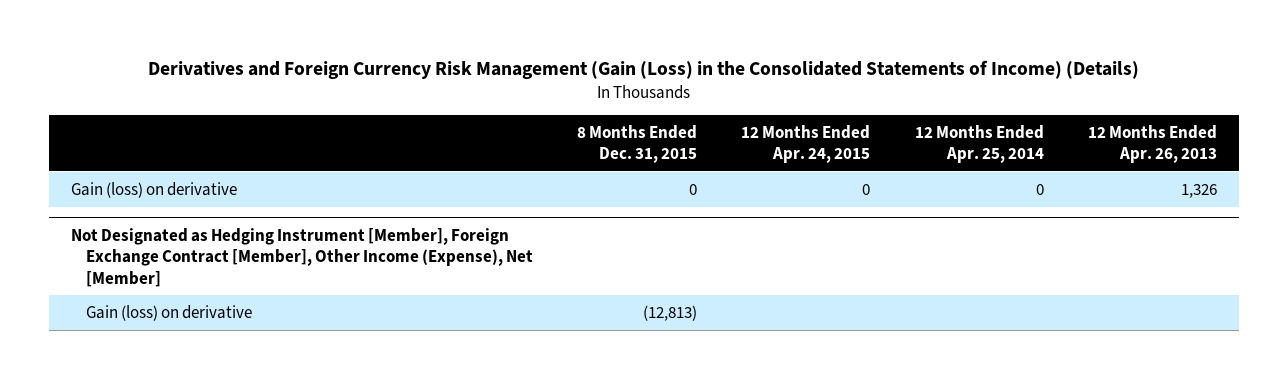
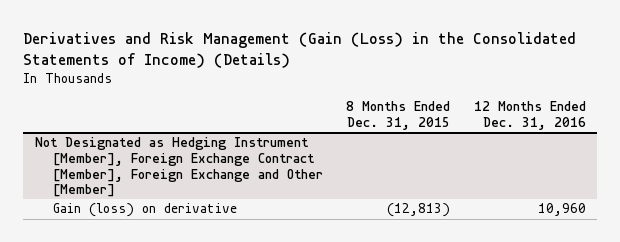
- Derivatives and Foreign Currency Risk Management (Gain (Loss) in the Consolidated Statements of Income) (Details)
+ Derivatives and Risk Management (Gain (Loss) in the Consolidated Statements of Income) (Details)
- | 8 Months Ended Dec. 31, 2015 | 12 Months Ended Apr. 24, 2015 | 12 Months Ended Apr. 25, 2014 | 12 Months Ended Apr. 26, 2013
+ | 8 Months Ended Dec. 31, 2015 | 12 Months Ended Dec. 31, 2016
- Gain (loss) on derivative | 0 | 0 | 0 | 1,326
- Not Designated as Hedging Instrument [Member], Foreign Exchange Contract [Member], Other Income (Expense), Net [Member]
+ Not Designated as Hedging Instrument [Member], Foreign Exchange Contract [Member], Foreign Exchange and Other [Member]

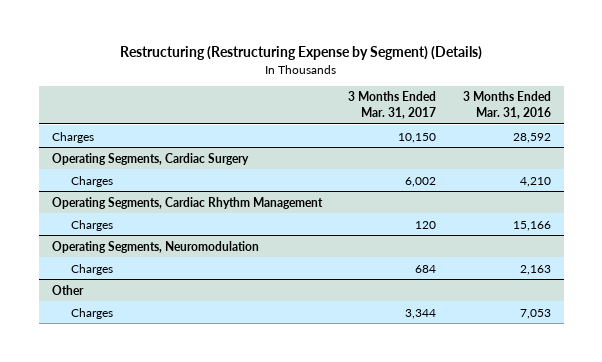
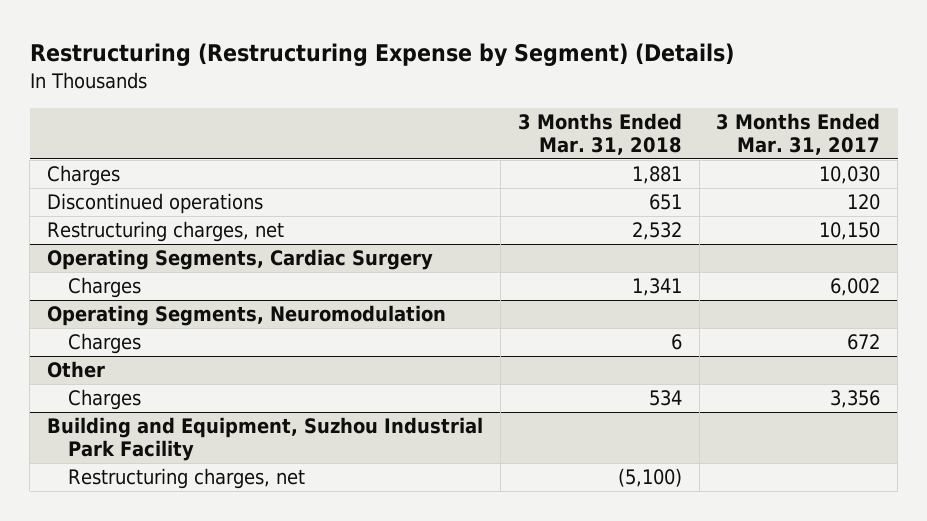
- | 3 Months Ended Mar. 31, 2017 | 3 Months Ended Mar. 31, 2016
+ | 3 Months Ended Mar. 31, 2018 | 3 Months Ended Mar. 31, 2017
- Charges | 10,150 | 28,592
+ Charges | 1,881 | 10,030
+ Discontinued operations | 651 | 120
+ Restructuring charges, net | 2,532 | 10,150
- Operating Segments, Cardiac Rhythm Management
- Charges | 120 | 15,166
@ Operating Segments, Neuromodulation
- Charges | 684 | 2,163
+ Charges | 6 | 672
@ Other
- Charges | 3,344 | 7,053
+ Charges | 534 | 3,356
+ Building and Equipment, Suzhou Industrial Park Facility
+ Restructuring charges, net | (5,100) |

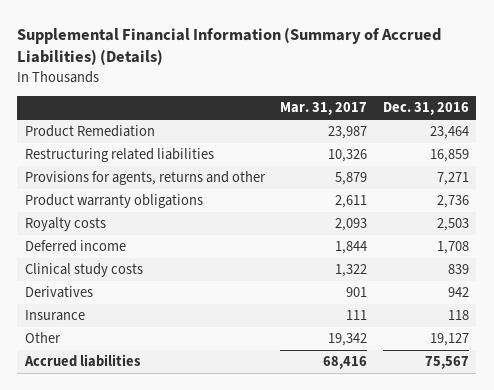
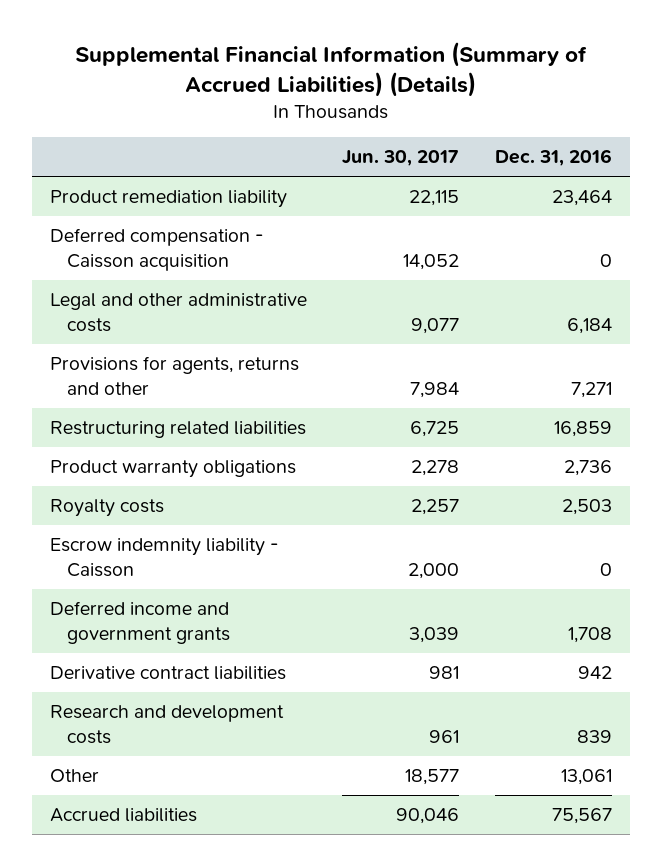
- | Mar. 31, 2017 | Dec. 31, 2016
+ | Jun. 30, 2017 | Dec. 31, 2016
- Product Remediation | 23,987 | 23,464
+ Product remediation liability | 22,115 | 23,464
+ Deferred compensation - Caisson acquisition | 14,052 | 0
+ Legal and other administrative costs | 9,077 | 6,184
moved down: Restructuring related liabilities | 6,725 | 16,859
- Deferred income | 1,844 | 1,708
- Clinical study costs | 1,322 | 839
- Derivatives | 901 | 942
- Insurance | 111 | 118
- Other | 19,342 | 19,127
+ Escrow indemnity liability - Caisson | 2,000 | 0
+ Deferred income and government grants | 3,039 | 1,708
+ Derivative contract liabilities | 981 | 942
+ Research and development costs | 961 | 839
+ Other | 18,577 | 13,061

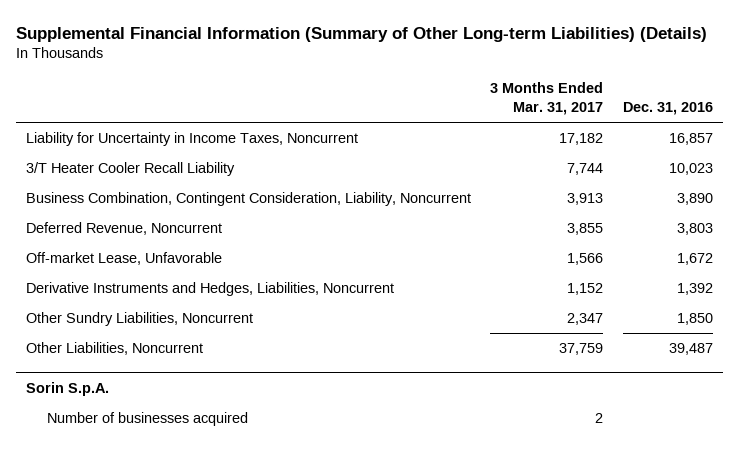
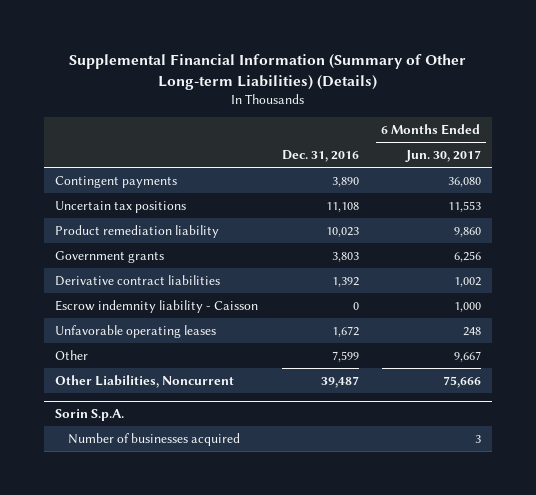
- | 3 Months Ended Mar. 31, 2017 | Dec. 31, 2016
+ | Dec. 31, 2016 | 6 Months Ended Jun. 30, 2017
- Liability for Uncertainty in Income Taxes, Noncurrent | 17,182 | 16,857
- 3/T Heater Cooler Recall Liability | 7,744 | 10,023
- Business Combination, Contingent Consideration, Liability, Noncurrent | 3,913 | 3,890
- Deferred Revenue, Noncurrent | 3,855 | 3,803
- Off-market Lease, Unfavorable | 1,566 | 1,672
- Derivative Instruments and Hedges, Liabilities, Noncurrent | 1,152 | 1,392
- Other Sundry Liabilities, Noncurrent | 2,347 | 1,850
+ Contingent payments | 3,890 | 36,080
+ Uncertain tax positions | 11,108 | 11,553
+ Product remediation liability | 10,023 | 9,860
+ Government grants | 3,803 | 6,256
+ Derivative contract liabilities | 1,392 | 1,002
+ Escrow indemnity liability - Caisson | 0 | 1,000
+ Unfavorable operating leases | 1,672 | 248
+ Other | 7,599 | 9,667

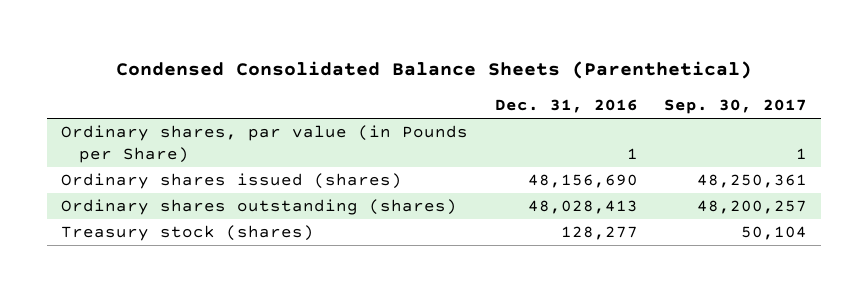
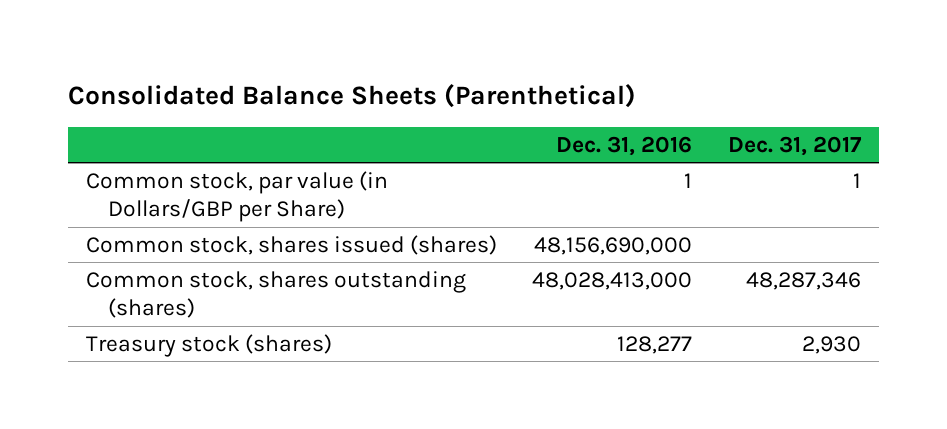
- Condensed Consolidated Balance Sheets (Parenthetical)
+ Consolidated Balance Sheets (Parenthetical)
- | Dec. 31, 2016 | Sep. 30, 2017
+ | Dec. 31, 2016 | Dec. 31, 2017
- Ordinary shares, par value (in Pounds per Share) | 1 | 1
- Ordinary shares issued (shares) | 48,156,690 | 48,250,361
- Ordinary shares outstanding (shares) | 48,028,413 | 48,200,257
+ Common stock, par value (in Dollars/GBP per Share) | 1 | 1
+ Common stock, shares issued (shares) | 48,156,690,000 |
+ Common stock, shares outstanding (shares) | 48,028,413,000 | 48,287,346

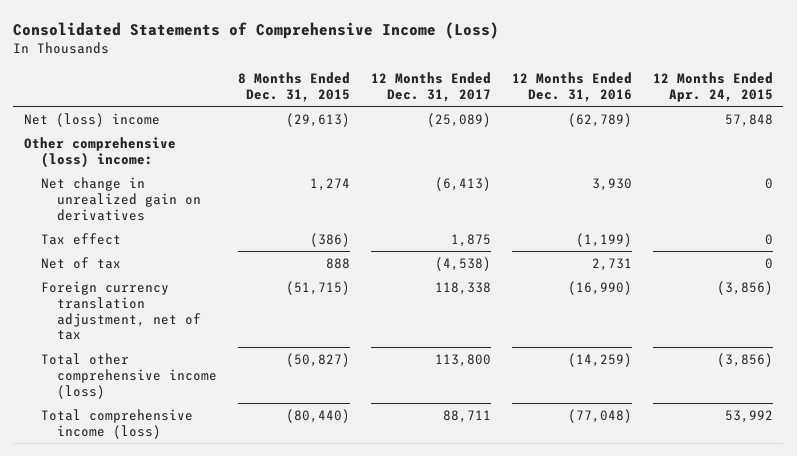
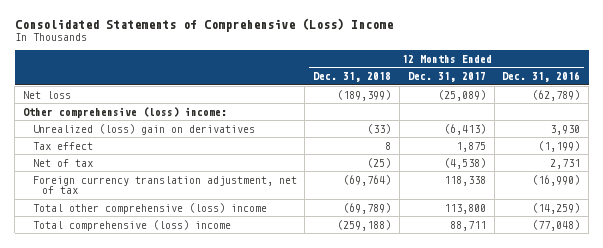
- Consolidated Statements of Comprehensive Income (Loss)
+ Consolidated Statements of Comprehensive (Loss) Income
- | 8 Months Ended Dec. 31, 2015 | 12 Months Ended Dec. 31, 2017 | 12 Months Ended Dec. 31, 2016 | 12 Months Ended Apr. 24, 2015
+ | 12 Months Ended Dec. 31, 2018 | 12 Months Ended Dec. 31, 2017 | 12 Months Ended Dec. 31, 2016
- Net (loss) income | (29,613) | (25,089) | (62,789) | 57,848
+ Net loss | (189,399) | (25,089) | (62,789)
- Net change in unrealized gain on derivatives | 1,274 | (6,413) | 3,930 | 0
+ Unrealized (loss) gain on derivatives | (33) | (6,413) | 3,930
- Total other comprehensive income (loss) | (50,827) | 113,800 | (14,259) | (3,856)
- Total comprehensive income (loss) | (80,440) | 88,711 | (77,048) | 53,992
+ Total other comprehensive (loss) income | (69,789) | 113,800 | (14,259)
+ Total comprehensive (loss) income | (259,188) | 88,711 | (77,048)

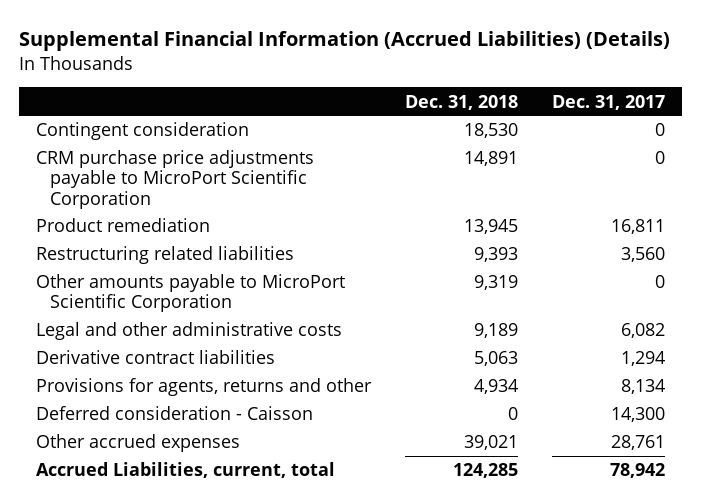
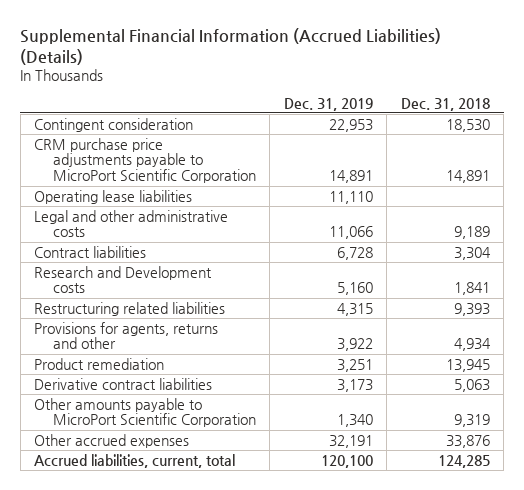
- | Dec. 31, 2018 | Dec. 31, 2017
+ | Dec. 31, 2019 | Dec. 31, 2018
+ Operating lease liabilities | 11,110 |
+ Contract liabilities | 6,728 | 3,304
+ Research and Development costs | 5,160 | 1,841
moved down: Restructuring related liabilities | 4,315 | 9,393
- Deferred consideration - Caisson | 0 | 14,300
- Other accrued expenses | 39,021 | 28,761
- Accrued Liabilities, current, total | 124,285 | 78,942
moved down: Product remediation | 3,251 | 13,945
moved down: Derivative contract liabilities | 3,173 | 5,063
moved down: Other amounts payable to MicroPort Scientific Corporation | 1,340 | 9,319
+ Other accrued expenses | 32,191 | 33,876
+ Accrued liabilities, current, total | 120,100 | 124,285

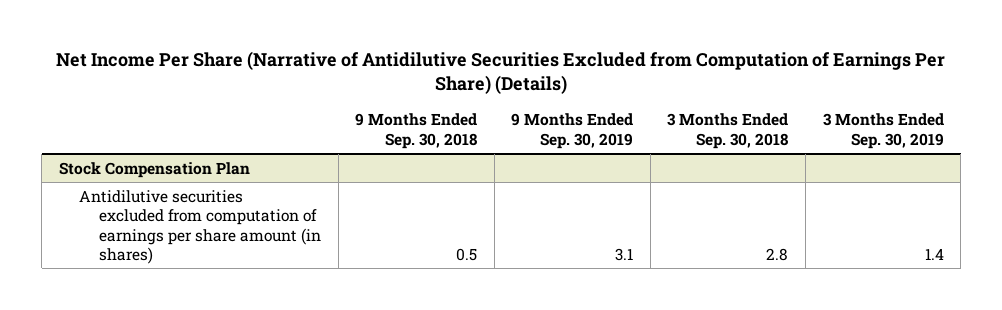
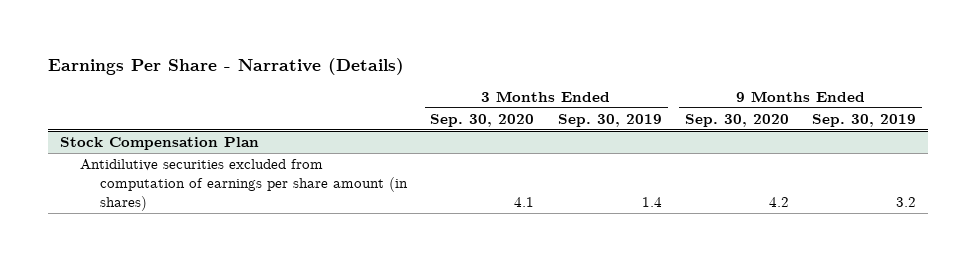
- Net Income Per Share (Narrative of Antidilutive Securities Excluded from Computation of Earnings Per Share) (Details)
+ Earnings Per Share - Narrative (Details)
- | 9 Months Ended Sep. 30, 2018 | 9 Months Ended Sep. 30, 2019 | 3 Months Ended Sep. 30, 2018 | 3 Months Ended Sep. 30, 2019
+ | 3 Months Ended Sep. 30, 2020 | 3 Months Ended Sep. 30, 2019 | 9 Months Ended Sep. 30, 2020 | 9 Months Ended Sep. 30, 2019
@ Stock Compensation Plan
- Antidilutive securities excluded from computation of earnings per share amount (in shares) | 0.5 | 3.1 | 2.8 | 1.4
+ Antidilutive securities excluded from computation of earnings per share amount (in shares) | 4.1 | 1.4 | 4.2 | 3.2

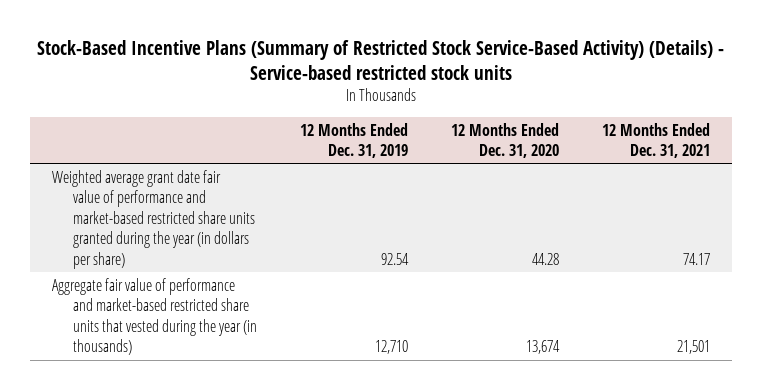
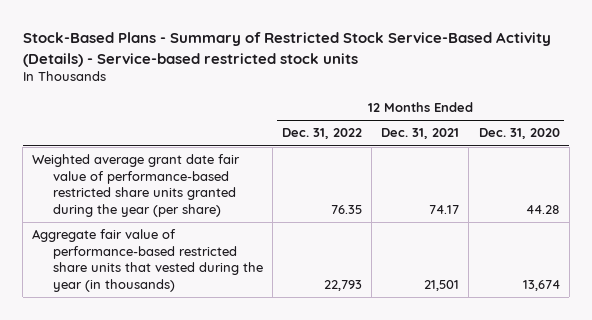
- Stock-Based Incentive Plans (Summary of Restricted Stock Service-Based Activity) (Details) - Service-based restricted stock units
+ Stock-Based Plans - Summary of Restricted Stock Service-Based Activity (Details) - Service-based restricted stock units
- | 12 Months Ended Dec. 31, 2019 | 12 Months Ended Dec. 31, 2020 | 12 Months Ended Dec. 31, 2021
+ | 12 Months Ended Dec. 31, 2022 | 12 Months Ended Dec. 31, 2021 | 12 Months Ended Dec. 31, 2020
- Weighted average grant date fair value of performance and market-based restricted share units granted during the year (in dollars per share) | 92.54 | 44.28 | 74.17
- Aggregate fair value of performance and market-based restricted share units that vested during the year (in thousands) | 12,710 | 13,674 | 21,501
+ Weighted average grant date fair value of performance-based restricted share units granted during the year (per share) | 76.35 | 74.17 | 44.28
+ Aggregate fair value of performance-based restricted share units that vested during the year (in thousands) | 22,793 | 21,501 | 13,674

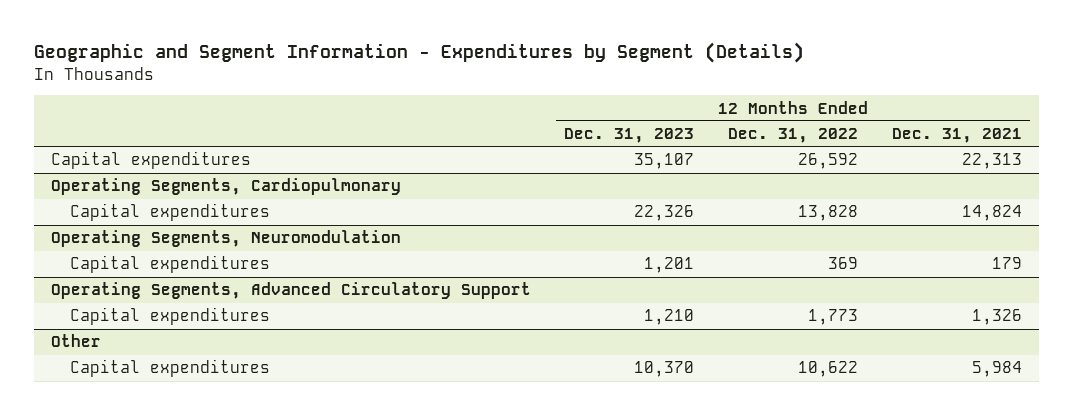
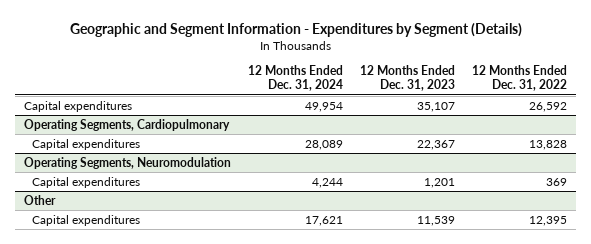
- | 12 Months Ended Dec. 31, 2023 | 12 Months Ended Dec. 31, 2022 | 12 Months Ended Dec. 31, 2021
+ | 12 Months Ended Dec. 31, 2024 | 12 Months Ended Dec. 31, 2023 | 12 Months Ended Dec. 31, 2022
@ Operating Segments, Cardiopulmonary
- Capital expenditures | 22,326 | 13,828 | 14,824
+ Capital expenditures | 28,089 | 22,367 | 13,828
- Operating Segments, Advanced Circulatory Support
- Capital expenditures | 1,210 | 1,773 | 1,326
@ Other
- Capital expenditures | 10,370 | 10,622 | 5,984
+ Capital expenditures | 17,621 | 11,539 | 12,395

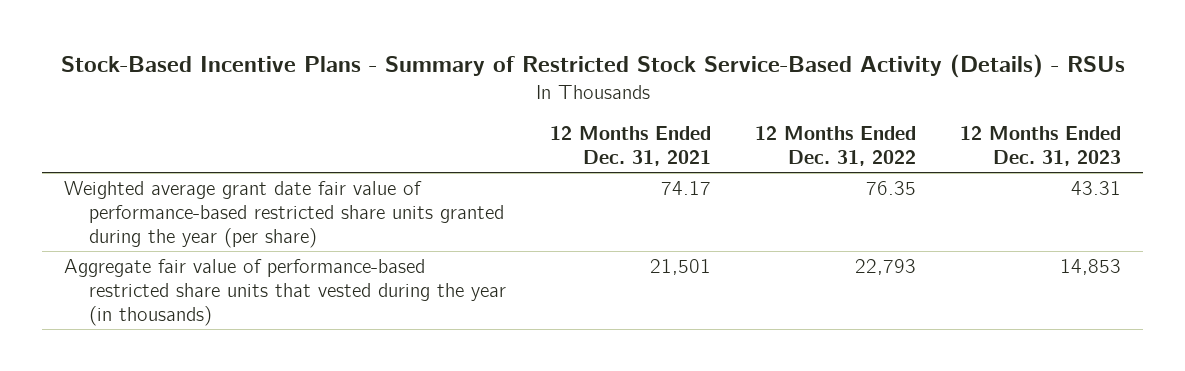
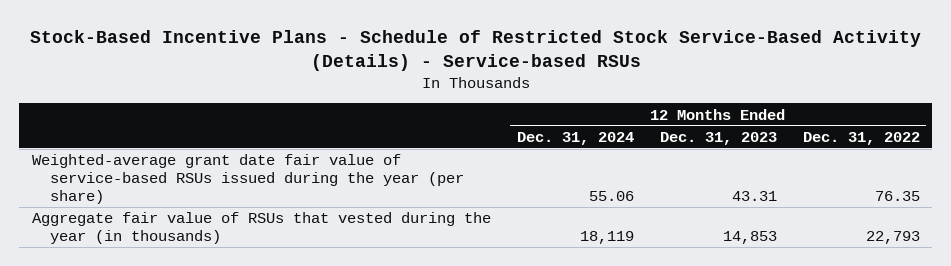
- Stock-Based Incentive Plans - Summary of Restricted Stock Service-Based Activity (Details) - RSUs
+ Stock-Based Incentive Plans - Schedule of Restricted Stock Service-Based Activity (Details) - Service-based RSUs
- | 12 Months Ended Dec. 31, 2021 | 12 Months Ended Dec. 31, 2022 | 12 Months Ended Dec. 31, 2023
+ | 12 Months Ended Dec. 31, 2024 | 12 Months Ended Dec. 31, 2023 | 12 Months Ended Dec. 31, 2022
- Weighted average grant date fair value of performance-based restricted share units granted during the year (per share) | 74.17 | 76.35 | 43.31
- Aggregate fair value of performance-based restricted share units that vested during the year (in thousands) | 21,501 | 22,793 | 14,853
+ Weighted-average grant date fair value of service-based RSUs issued during the year (per share) | 55.06 | 43.31 | 76.35
+ Aggregate fair value of RSUs that vested during the year (in thousands) | 18,119 | 14,853 | 22,793

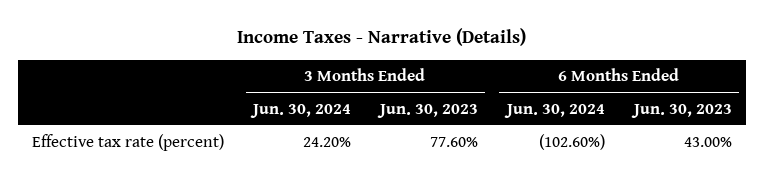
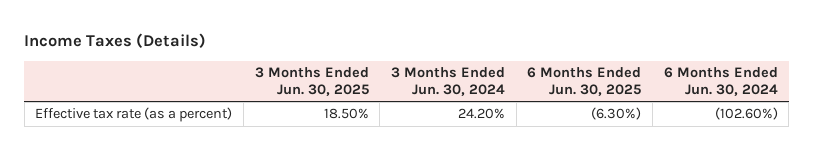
- Income Taxes - Narrative (Details)
+ Income Taxes (Details)
- | 3 Months Ended Jun. 30, 2024 | 3 Months Ended Jun. 30, 2023 | 6 Months Ended Jun. 30, 2024 | 6 Months Ended Jun. 30, 2023
+ | 3 Months Ended Jun. 30, 2025 | 3 Months Ended Jun. 30, 2024 | 6 Months Ended Jun. 30, 2025 | 6 Months Ended Jun. 30, 2024
- Effective tax rate (percent) | 24.20% | 77.60% | (102.60%) | 43.00%
+ Effective tax rate (as a percent) | 18.50% | 24.20% | (6.30%) | (102.60%)

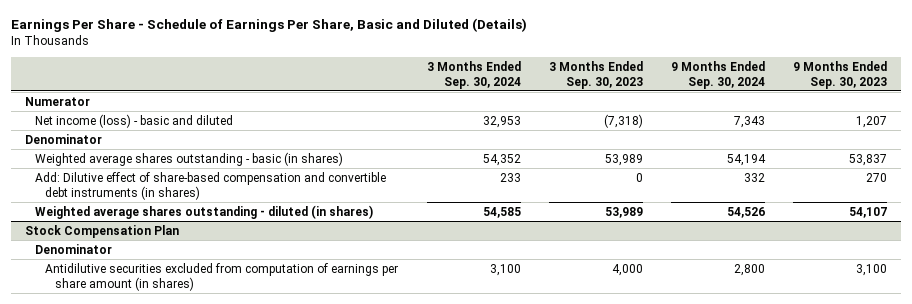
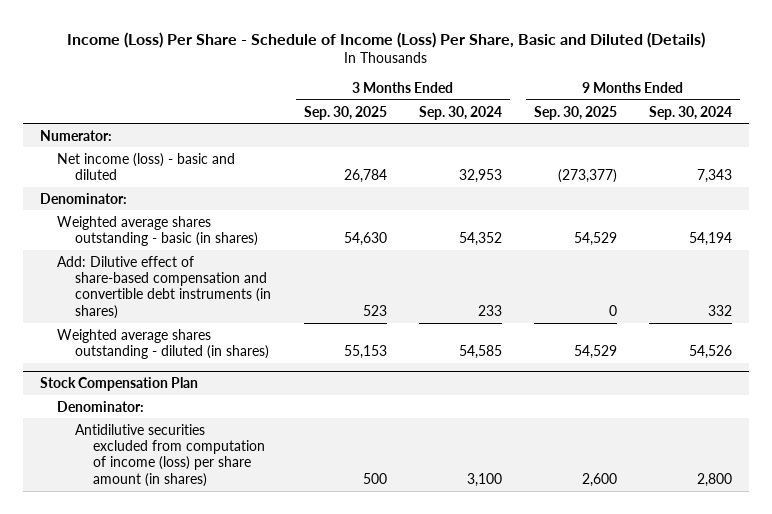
- Earnings Per Share - Schedule of Earnings Per Share, Basic and Diluted (Details)
+ Income (Loss) Per Share - Schedule of Income (Loss) Per Share, Basic and Diluted (Details)
- | 3 Months Ended Sep. 30, 2024 | 3 Months Ended Sep. 30, 2023 | 9 Months Ended Sep. 30, 2024 | 9 Months Ended Sep. 30, 2023
+ | 3 Months Ended Sep. 30, 2025 | 3 Months Ended Sep. 30, 2024 | 9 Months Ended Sep. 30, 2025 | 9 Months Ended Sep. 30, 2024
- Numerator
+ Numerator:
- Denominator
+ Denominator:
@ Stock Compensation Plan
- Denominator
- Antidilutive securities excluded from computation of earnings per share amount (in shares) | 3,100 | 4,000 | 2,800 | 3,100
+ Denominator:
+ Antidilutive securities excluded from computation of income (loss) per share amount (in shares) | 500 | 3,100 | 2,600 | 2,800

